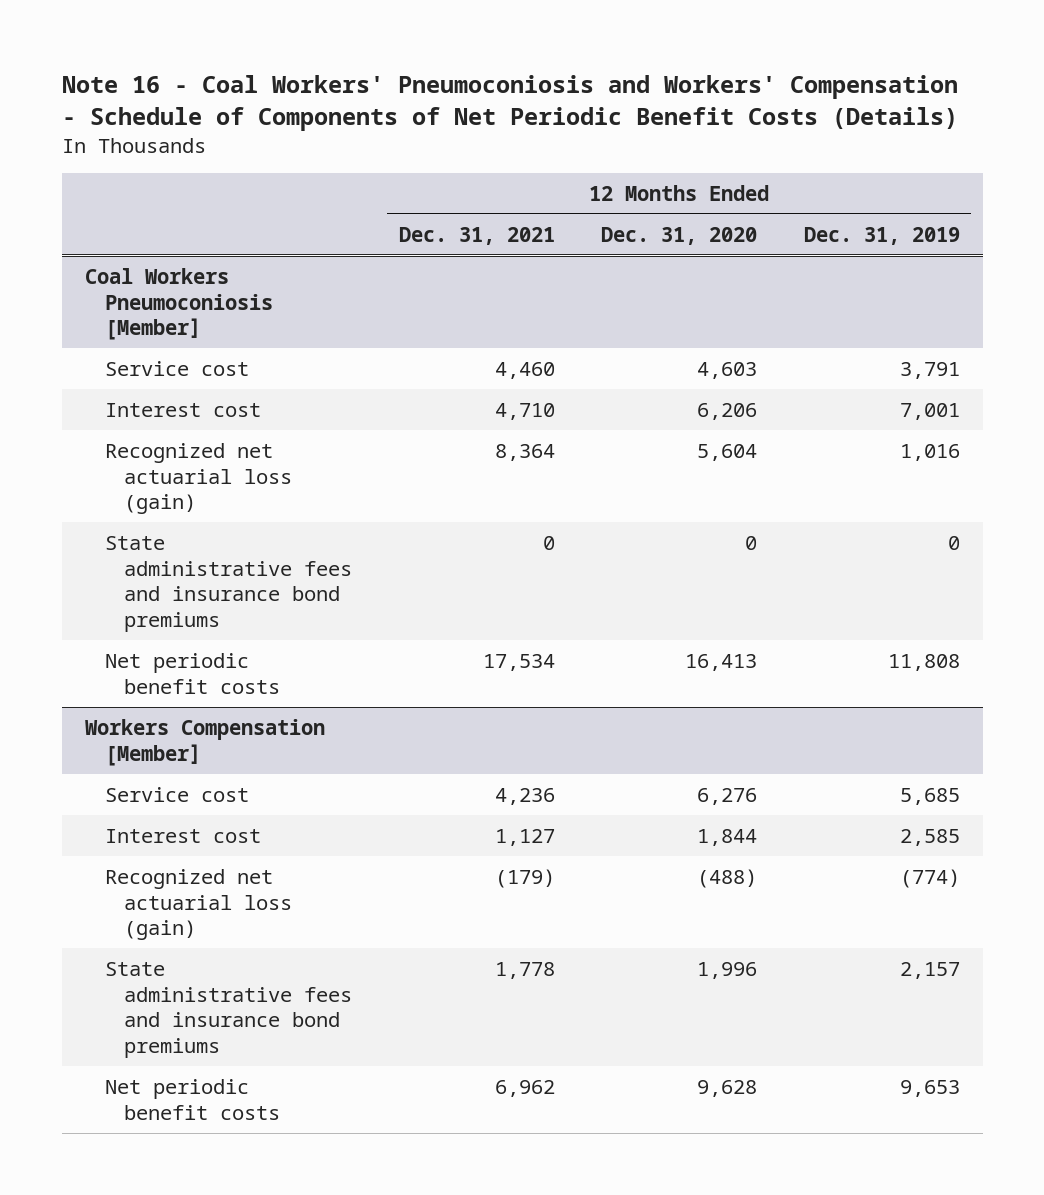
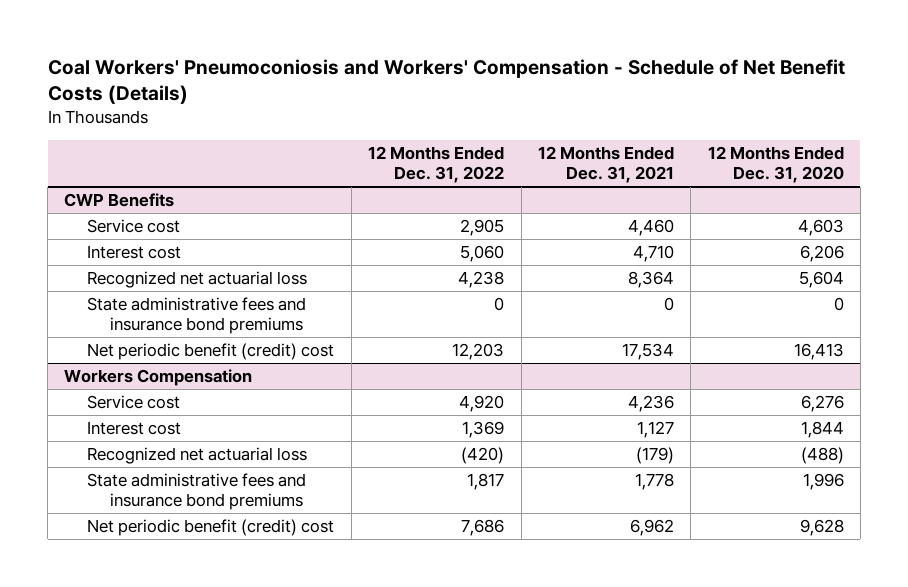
- Note 16 - Coal Workers' Pneumoconiosis and Workers' Compensation - Schedule of Components of Net Periodic Benefit Costs (Details)
+ Coal Workers' Pneumoconiosis and Workers' Compensation - Schedule of Net Benefit Costs (Details)
- | 12 Months Ended Dec. 31, 2021 | 12 Months Ended Dec. 31, 2020 | 12 Months Ended Dec. 31, 2019
+ | 12 Months Ended Dec. 31, 2022 | 12 Months Ended Dec. 31, 2021 | 12 Months Ended Dec. 31, 2020
- Coal Workers Pneumoconiosis [Member]
+ CWP Benefits
- Recognized net actuarial loss (gain) | 8,364 | 5,604 | 1,016
+ Recognized net actuarial loss | 4,238 | 8,364 | 5,604
- Net periodic benefit costs | 17,534 | 16,413 | 11,808
- Workers Compensation [Member]
+ Net periodic benefit (credit) cost | 12,203 | 17,534 | 16,413
+ Workers Compensation
- Recognized net actuarial loss (gain) | (179) | (488) | (774)
+ Recognized net actuarial loss | (420) | (179) | (488)
- Net periodic benefit costs | 6,962 | 9,628 | 9,653
+ Net periodic benefit (credit) cost | 7,686 | 6,962 | 9,628

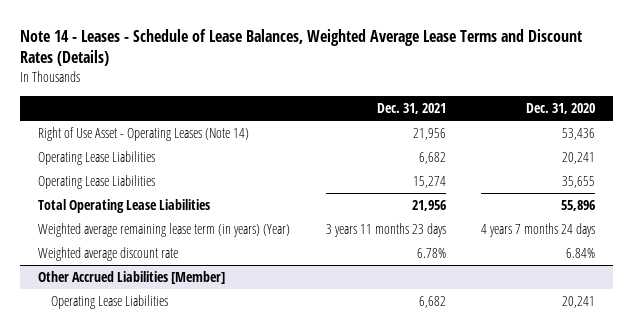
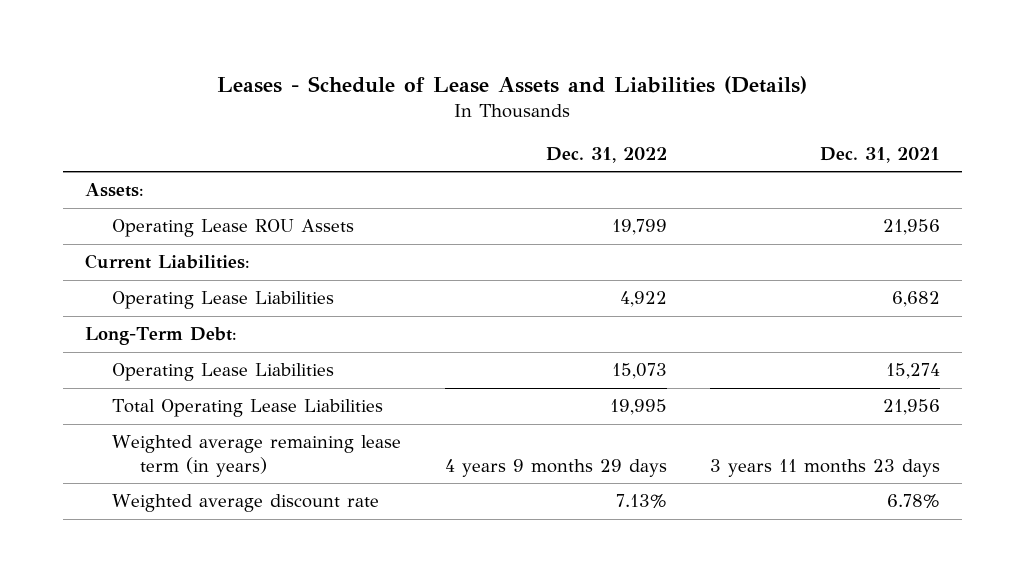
- Note 14 - Leases - Schedule of Lease Balances, Weighted Average Lease Terms and Discount Rates (Details)
+ Leases - Schedule of Lease Assets and Liabilities (Details)
- | Dec. 31, 2021 | Dec. 31, 2020
+ | Dec. 31, 2022 | Dec. 31, 2021
- Right of Use Asset - Operating Leases (Note 14) | 21,956 | 53,436
+ Assets:
+ Operating Lease ROU Assets | 19,799 | 21,956
+ Current Liabilities:
+ Long-Term Debt:
- Weighted average remaining lease term (in years) (Year) | 3 years 11 months 23 days | 4 years 7 months 24 days
+ Weighted average remaining lease term (in years) | 4 years 9 months 29 days | 3 years 11 months 23 days
- Other Accrued Liabilities [Member]
- Operating Lease Liabilities | 6,682 | 20,241

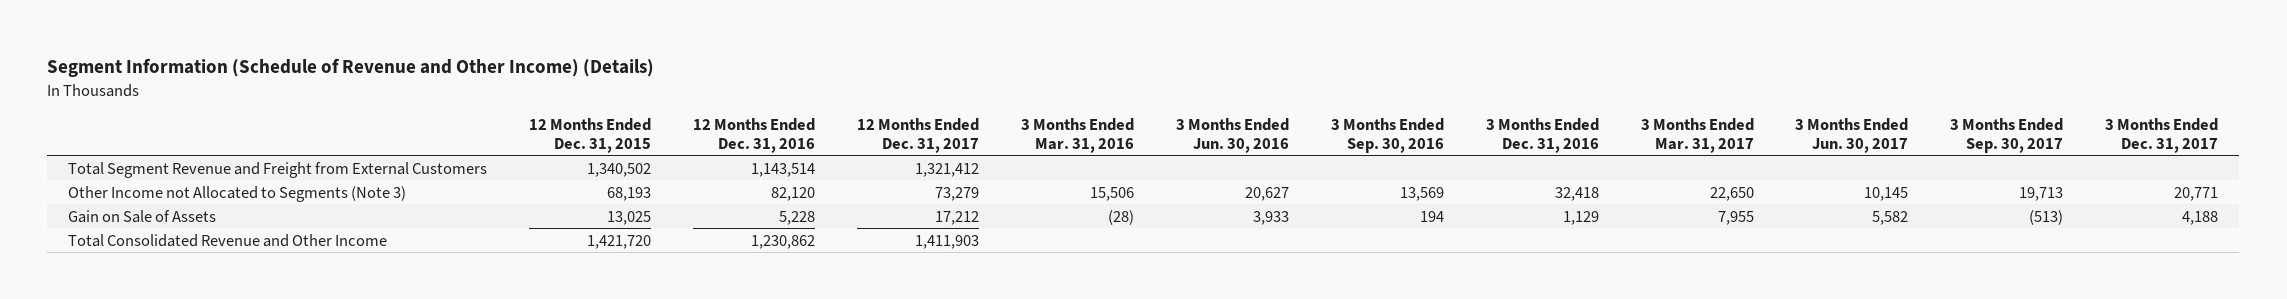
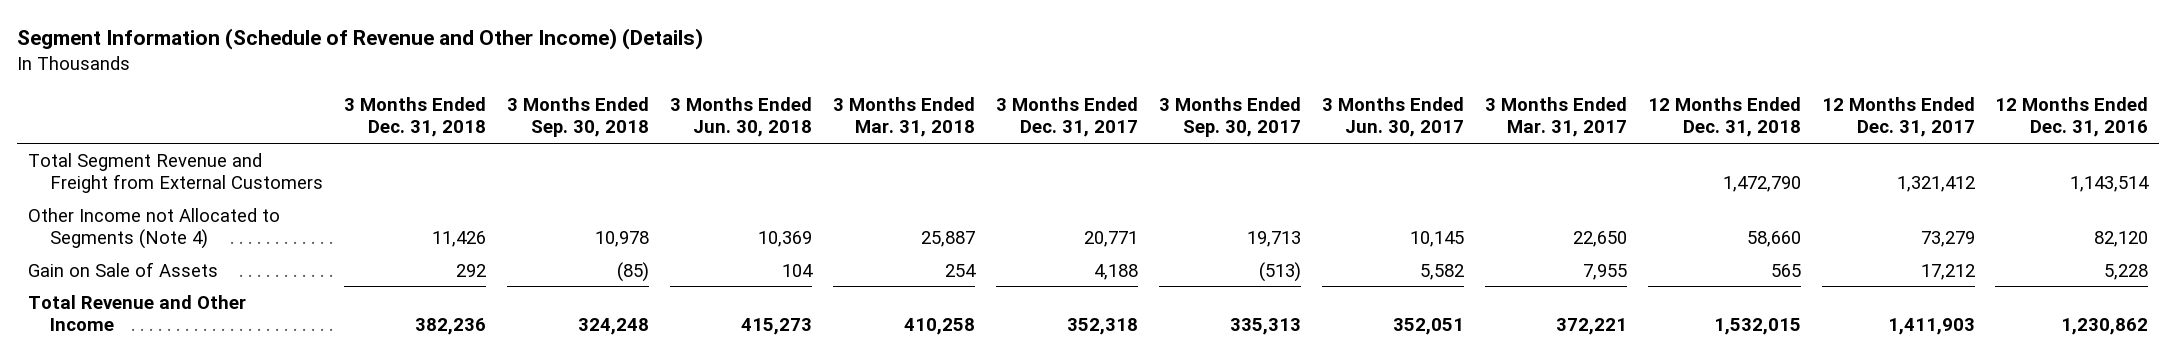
- | 12 Months Ended Dec. 31, 2015 | 12 Months Ended Dec. 31, 2016 | 12 Months Ended Dec. 31, 2017 | 3 Months Ended Mar. 31, 2016 | 3 Months Ended Jun. 30, 2016 | 3 Months Ended Sep. 30, 2016 | 3 Months Ended Dec. 31, 2016 | 3 Months Ended Mar. 31, 2017 | 3 Months Ended Jun. 30, 2017 | 3 Months Ended Sep. 30, 2017 | 3 Months Ended Dec. 31, 2017
+ | 3 Months Ended Dec. 31, 2018 | 3 Months Ended Sep. 30, 2018 | 3 Months Ended Jun. 30, 2018 | 3 Months Ended Mar. 31, 2018 | 3 Months Ended Dec. 31, 2017 | 3 Months Ended Sep. 30, 2017 | 3 Months Ended Jun. 30, 2017 | 3 Months Ended Mar. 31, 2017 | 12 Months Ended Dec. 31, 2018 | 12 Months Ended Dec. 31, 2017 | 12 Months Ended Dec. 31, 2016
- Other Income not Allocated to Segments (Note 3) | 68,193 | 82,120 | 73,279 | 15,506 | 20,627 | 13,569 | 32,418 | 22,650 | 10,145 | 19,713 | 20,771
+ Other Income not Allocated to Segments (Note 4) | 11,426 | 10,978 | 10,369 | 25,887 | 20,771 | 19,713 | 10,145 | 22,650 | 58,660 | 73,279 | 82,120
- Total Consolidated Revenue and Other Income | 1,421,720 | 1,230,862 | 1,411,903 | | | | | | | |
+ Total Revenue and Other Income | 382,236 | 324,248 | 415,273 | 410,258 | 352,318 | 335,313 | 352,051 | 372,221 | 1,532,015 | 1,411,903 | 1,230,862

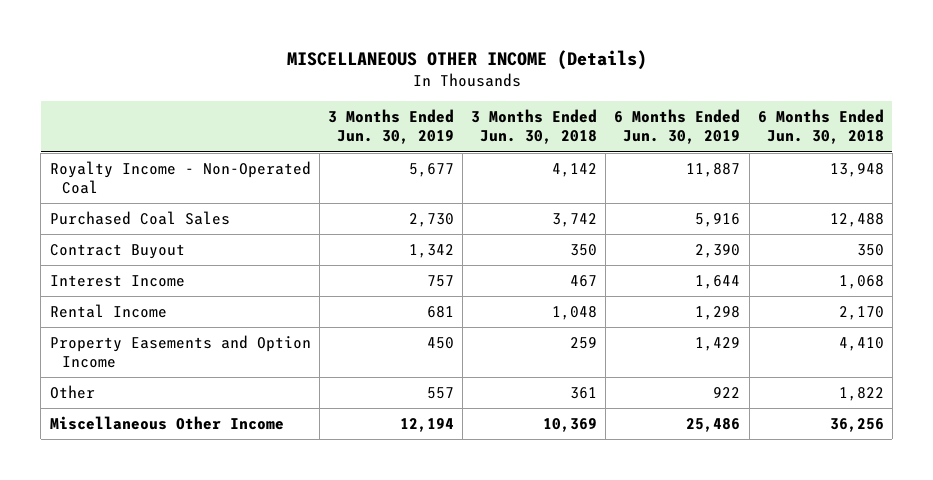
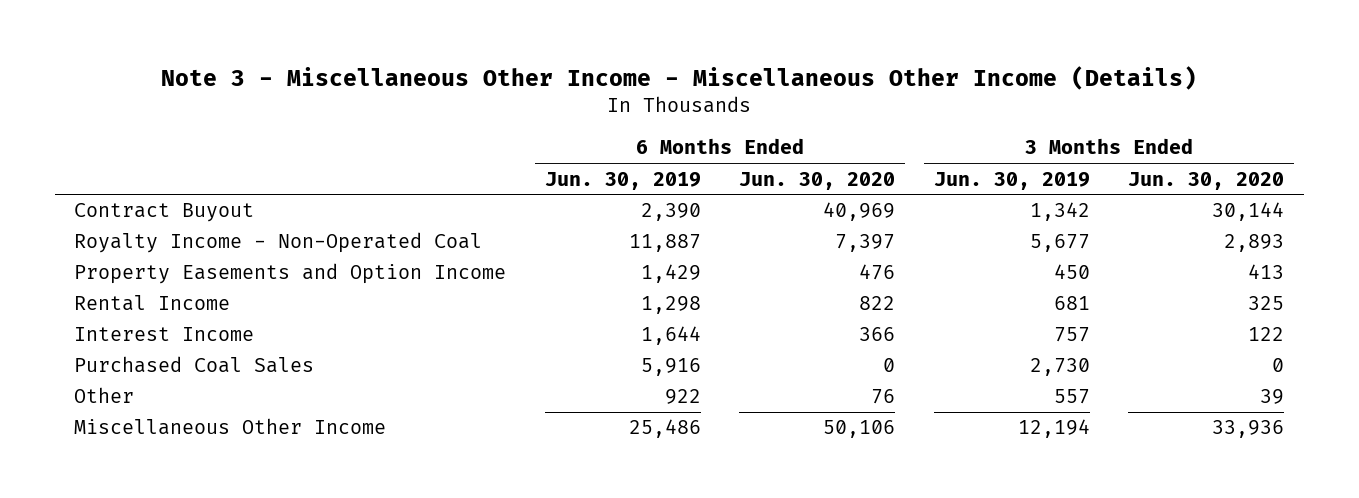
- MISCELLANEOUS OTHER INCOME (Details)
+ Note 3 - Miscellaneous Other Income - Miscellaneous Other Income (Details)
- | 3 Months Ended Jun. 30, 2019 | 3 Months Ended Jun. 30, 2018 | 6 Months Ended Jun. 30, 2019 | 6 Months Ended Jun. 30, 2018
+ | 6 Months Ended Jun. 30, 2019 | 6 Months Ended Jun. 30, 2020 | 3 Months Ended Jun. 30, 2019 | 3 Months Ended Jun. 30, 2020
moved down: Royalty Income - Non-Operated Coal | 11,887 | 7,397 | 5,677 | 2,893
moved down: Rental Income | 1,298 | 822 | 681 | 325
moved down: Interest Income | 1,644 | 366 | 757 | 122
moved down: Purchased Coal Sales | 5,916 | 0 | 2,730 | 0

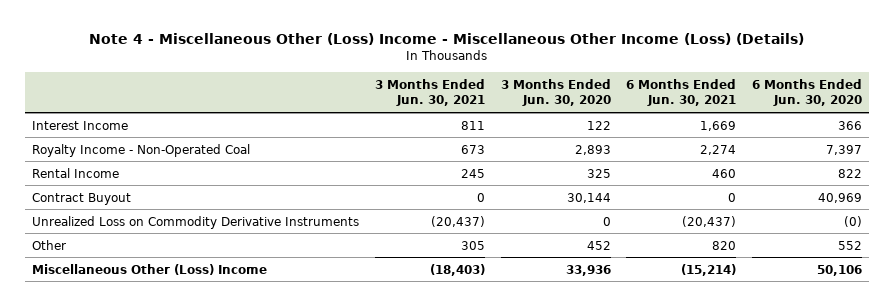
- Note 3 - Miscellaneous Other Income - Miscellaneous Other Income (Details)
+ Note 4 - Miscellaneous Other (Loss) Income - Miscellaneous Other Income (Loss) (Details)
- | 6 Months Ended Jun. 30, 2019 | 6 Months Ended Jun. 30, 2020 | 3 Months Ended Jun. 30, 2019 | 3 Months Ended Jun. 30, 2020
+ | 3 Months Ended Jun. 30, 2021 | 3 Months Ended Jun. 30, 2020 | 6 Months Ended Jun. 30, 2021 | 6 Months Ended Jun. 30, 2020
moved up: Interest Income | 811 | 122 | 1,669 | 366
- Property Easements and Option Income | 1,429 | 476 | 450 | 413
- Purchased Coal Sales | 5,916 | 0 | 2,730 | 0
- Other | 922 | 76 | 557 | 39
- Miscellaneous Other Income | 25,486 | 50,106 | 12,194 | 33,936
moved down: Contract Buyout | 0 | 30,144 | 0 | 40,969
+ Unrealized Loss on Commodity Derivative Instruments | (20,437) | 0 | (20,437) | (0)
+ Other | 305 | 452 | 820 | 552
+ Miscellaneous Other (Loss) Income | (18,403) | 33,936 | (15,214) | 50,106

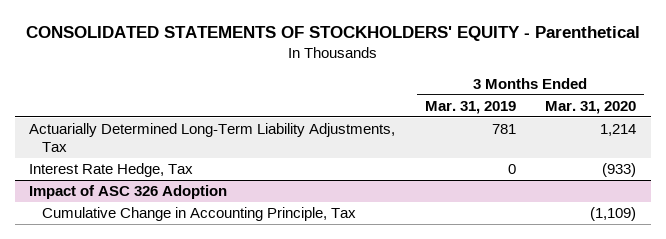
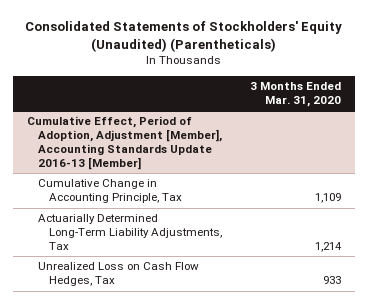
- CONSOLIDATED STATEMENTS OF STOCKHOLDERS' EQUITY - Parenthetical
+ Consolidated Statements of Stockholders' Equity (Unaudited) (Parentheticals)
- | 3 Months Ended Mar. 31, 2019 | 3 Months Ended Mar. 31, 2020
+ | 3 Months Ended Mar. 31, 2020
+ Cumulative Effect, Period of Adoption, Adjustment [Member], Accounting Standards Update 2016-13 [Member]
+ Cumulative Change in Accounting Principle, Tax | 1,109
- Interest Rate Hedge, Tax | 0 | (933)
- Impact of ASC 326 Adoption
- Cumulative Change in Accounting Principle, Tax | | (1,109)
+ Unrealized Loss on Cash Flow Hedges, Tax | 933

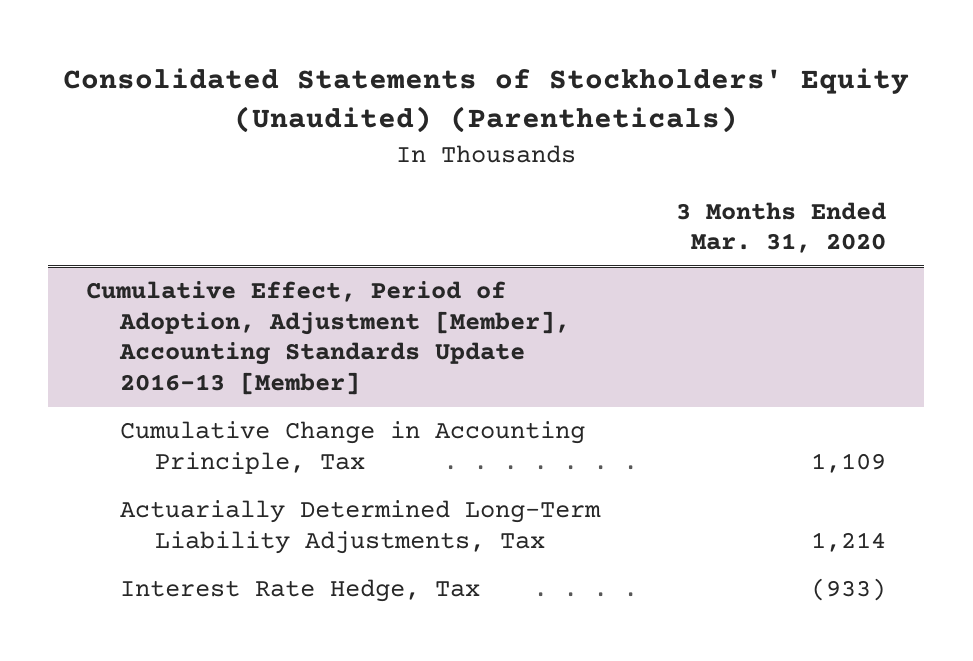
@ Cumulative Effect, Period of Adoption, Adjustment [Member], Accounting Standards Update 2016-13 [Member]
- Unrealized Loss on Cash Flow Hedges, Tax | 933
+ Interest Rate Hedge, Tax | (933)

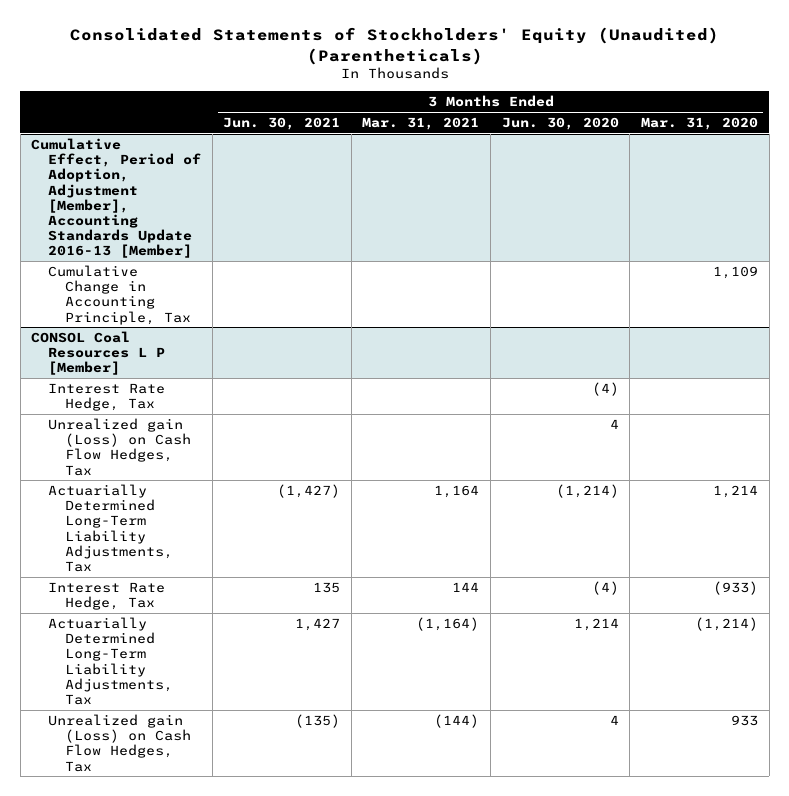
- | 3 Months Ended Mar. 31, 2020
+ | 3 Months Ended Jun. 30, 2021 | 3 Months Ended Mar. 31, 2021 | 3 Months Ended Jun. 30, 2020 | 3 Months Ended Mar. 31, 2020
+ CONSOL Coal Resources L P [Member]
+ Interest Rate Hedge, Tax | | | (4) |
+ Unrealized gain (Loss) on Cash Flow Hedges, Tax | | | 4 |
+ Actuarially Determined Long-Term Liability Adjustments, Tax | 1,427 | (1,164) | 1,214 | (1,214)
+ Unrealized gain (Loss) on Cash Flow Hedges, Tax | (135) | (144) | 4 | 933

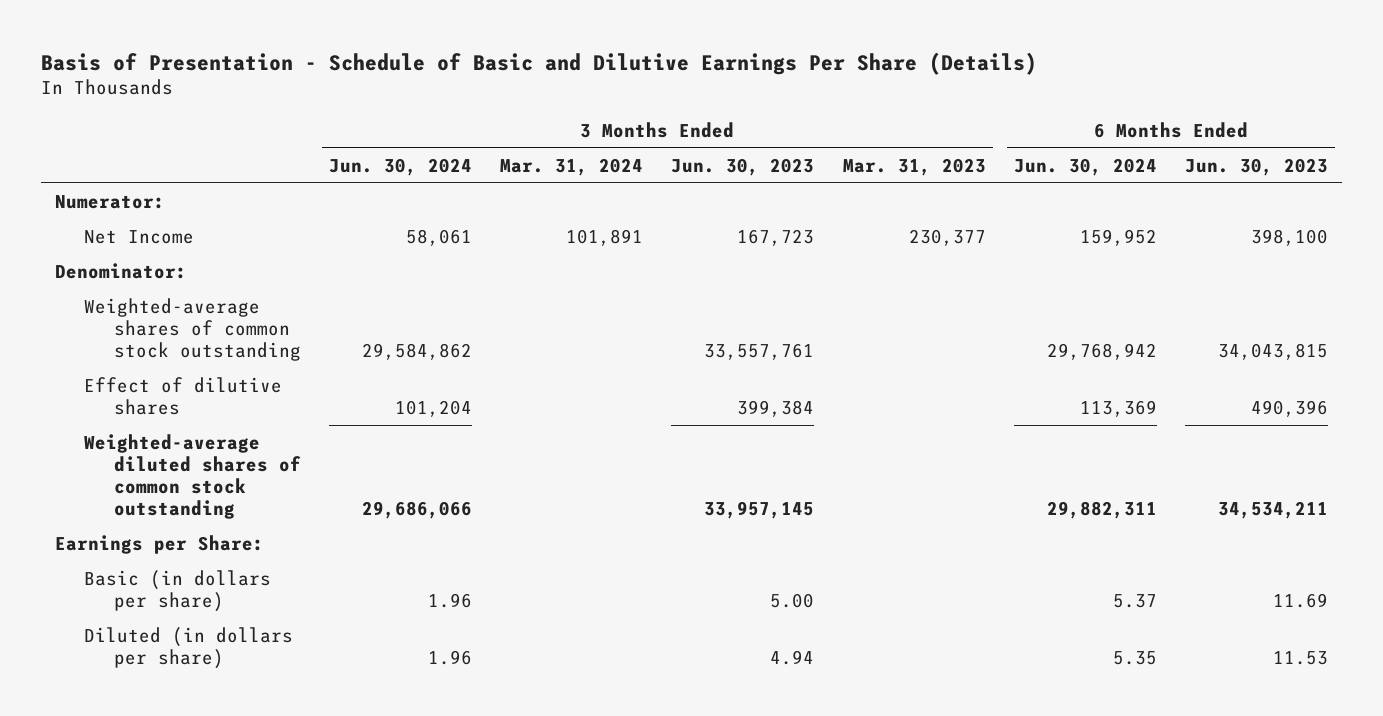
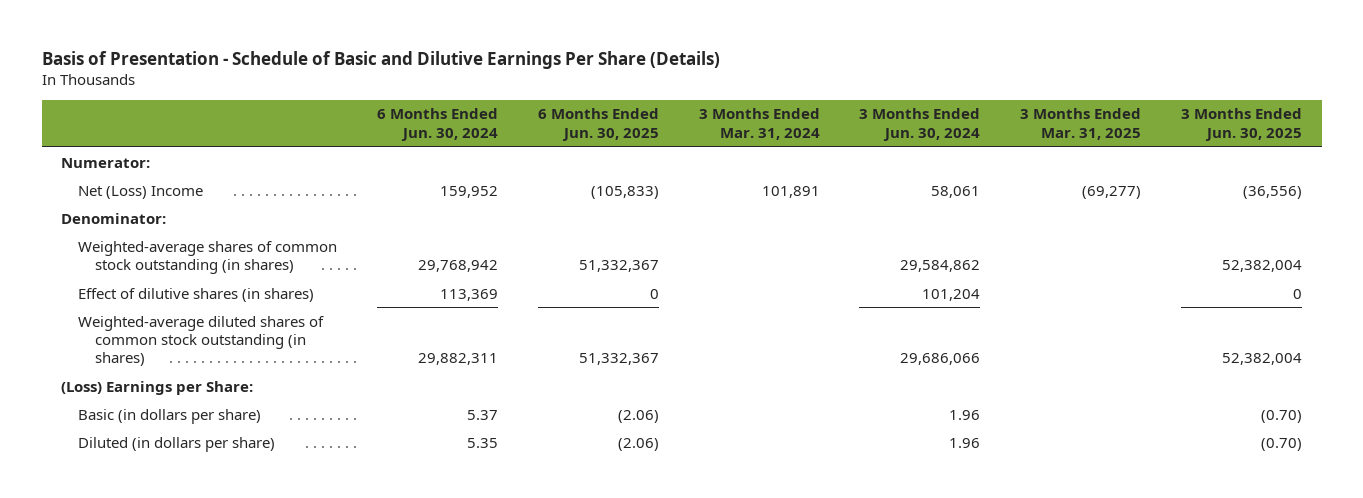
- | 3 Months Ended Jun. 30, 2024 | 3 Months Ended Mar. 31, 2024 | 3 Months Ended Jun. 30, 2023 | 3 Months Ended Mar. 31, 2023 | 6 Months Ended Jun. 30, 2024 | 6 Months Ended Jun. 30, 2023
+ | 6 Months Ended Jun. 30, 2024 | 6 Months Ended Jun. 30, 2025 | 3 Months Ended Mar. 31, 2024 | 3 Months Ended Jun. 30, 2024 | 3 Months Ended Mar. 31, 2025 | 3 Months Ended Jun. 30, 2025
- Net Income | 58,061 | 101,891 | 167,723 | 230,377 | 159,952 | 398,100
+ Net (Loss) Income | 159,952 | (105,833) | 101,891 | 58,061 | (69,277) | (36,556)
- Weighted-average shares of common stock outstanding | 29,584,862 | | 33,557,761 | | 29,768,942 | 34,043,815
- Effect of dilutive shares | 101,204 | | 399,384 | | 113,369 | 490,396
- Weighted-average diluted shares of common stock outstanding | 29,686,066 | | 33,957,145 | | 29,882,311 | 34,534,211
- Earnings per Share:
+ Weighted-average shares of common stock outstanding (in shares) | 29,768,942 | 51,332,367 | | 29,584,862 | | 52,382,004
+ Effect of dilutive shares (in shares) | 113,369 | 0 | | 101,204 | | 0
+ Weighted-average diluted shares of common stock outstanding (in shares) | 29,882,311 | 51,332,367 | | 29,686,066 | | 52,382,004
+ (Loss) Earnings per Share:

